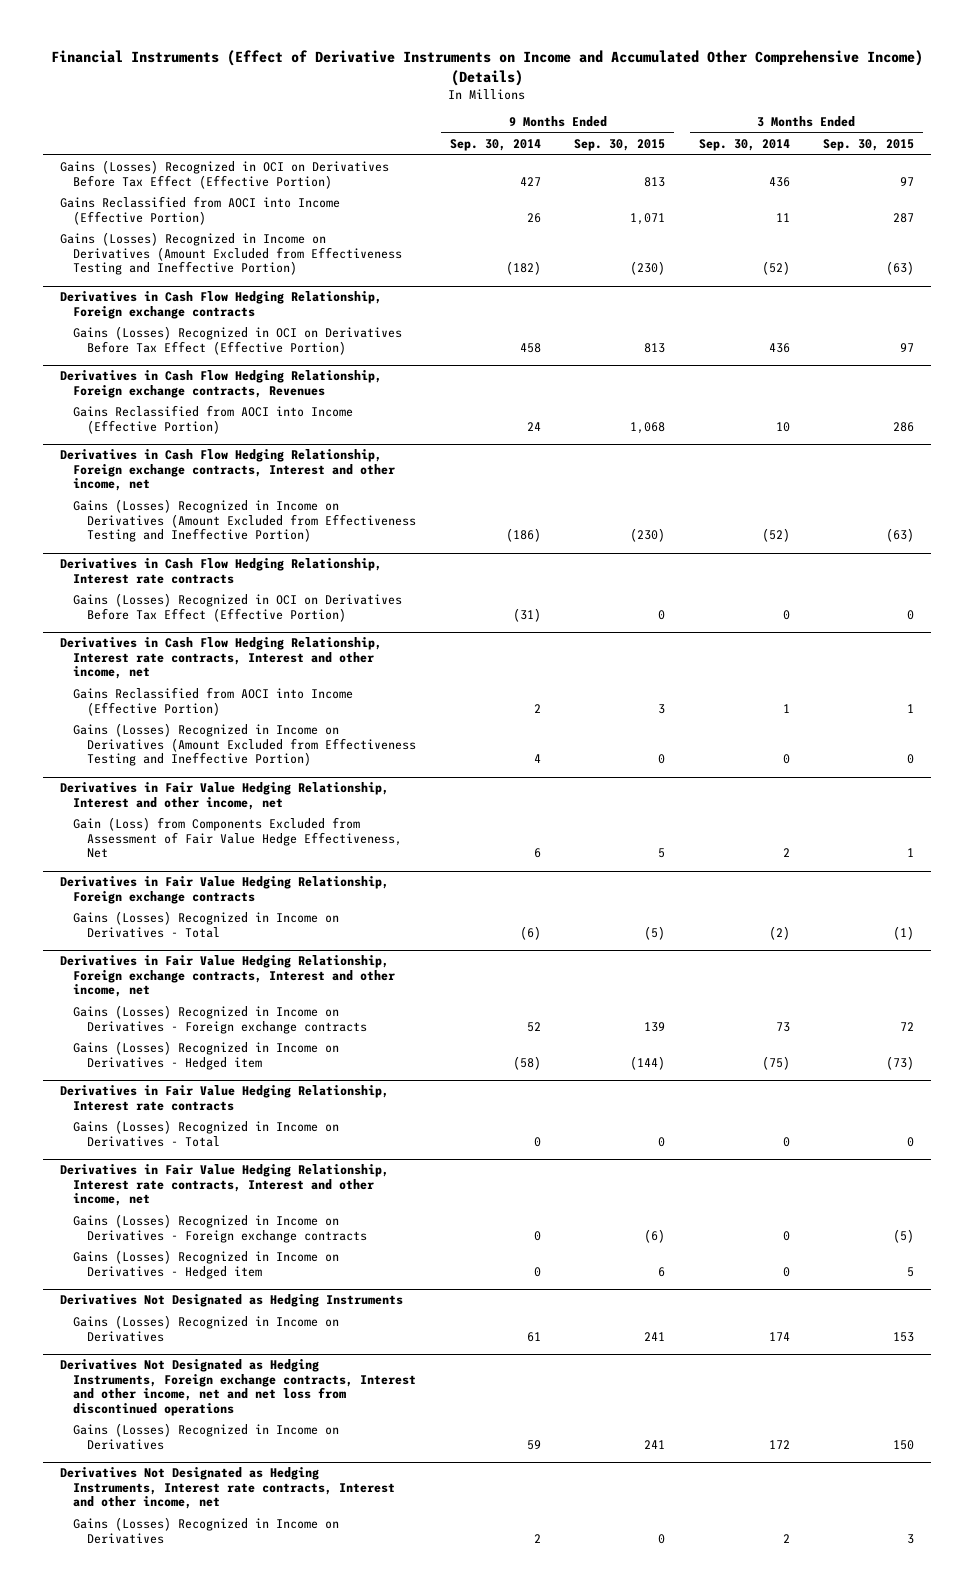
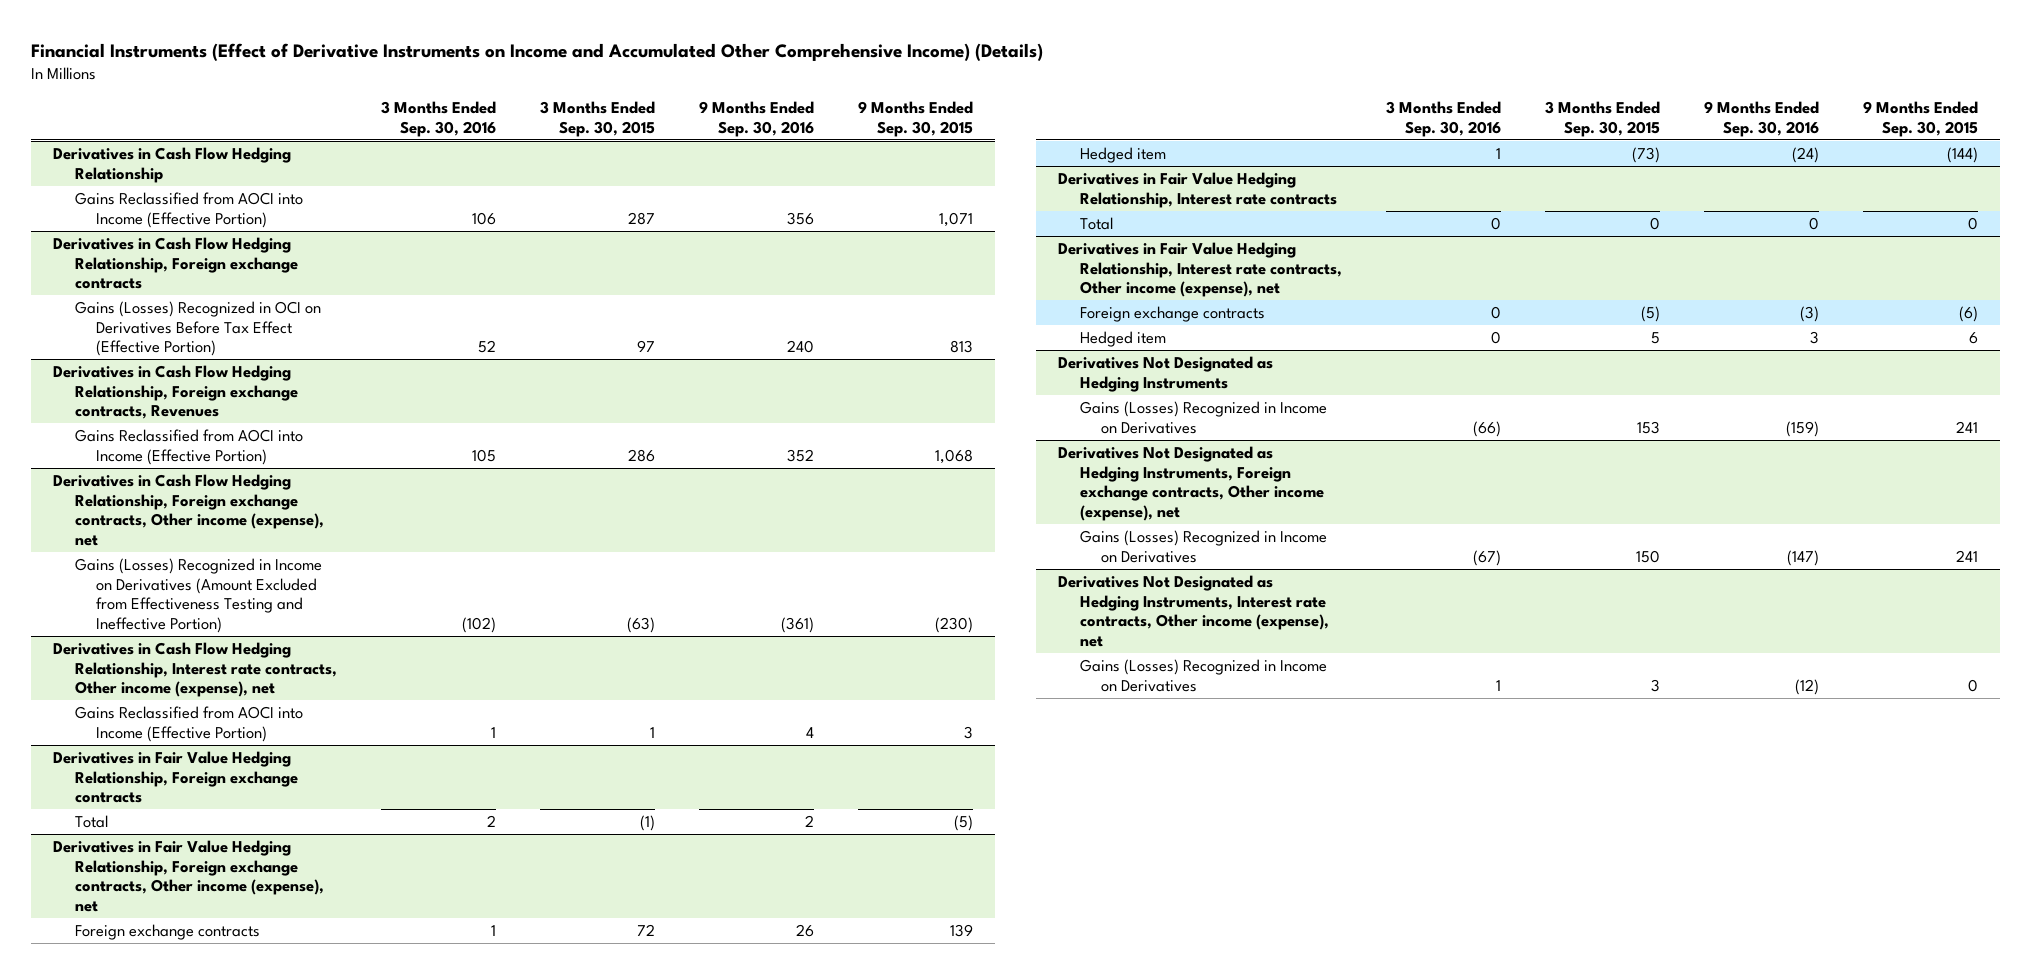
- | 9 Months Ended Sep. 30, 2014 | 9 Months Ended Sep. 30, 2015 | 3 Months Ended Sep. 30, 2014 | 3 Months Ended Sep. 30, 2015
+ | 3 Months Ended Sep. 30, 2016 | 3 Months Ended Sep. 30, 2015 | 9 Months Ended Sep. 30, 2016 | 9 Months Ended Sep. 30, 2015
- Gains (Losses) Recognized in OCI on Derivatives Before Tax Effect (Effective Portion) | 427 | 813 | 436 | 97
+ Derivatives in Cash Flow Hedging Relationship
- Gains (Losses) Recognized in Income on Derivatives (Amount Excluded from Effectiveness Testing and Ineffective Portion) | (182) | (230) | (52) | (63)
- Derivatives in Cash Flow Hedging Relationship, Foreign exchange contracts, Interest and other income, net
+ Derivatives in Cash Flow Hedging Relationship, Foreign exchange contracts, Other income (expense), net
- Derivatives in Cash Flow Hedging Relationship, Interest rate contracts
- Gains (Losses) Recognized in OCI on Derivatives Before Tax Effect (Effective Portion) | (31) | 0 | 0 | 0
- Derivatives in Cash Flow Hedging Relationship, Interest rate contracts, Interest and other income, net
+ Derivatives in Cash Flow Hedging Relationship, Interest rate contracts, Other income (expense), net
- Gains (Losses) Recognized in Income on Derivatives (Amount Excluded from Effectiveness Testing and Ineffective Portion) | 4 | 0 | 0 | 0
- Derivatives in Fair Value Hedging Relationship, Interest and other income, net
- Gain (Loss) from Components Excluded from Assessment of Fair Value Hedge Effectiveness, Net | 6 | 5 | 2 | 1
@ Derivatives in Fair Value Hedging Relationship, Foreign exchange contracts
- Gains (Losses) Recognized in Income on Derivatives - Total | (6) | (5) | (2) | (1)
- Derivatives in Fair Value Hedging Relationship, Foreign exchange contracts, Interest and other income, net
- Gains (Losses) Recognized in Income on Derivatives - Foreign exchange contracts | 52 | 139 | 73 | 72
- Gains (Losses) Recognized in Income on Derivatives - Hedged item | (58) | (144) | (75) | (73)
@ Derivatives in Fair Value Hedging Relationship, Foreign exchange contracts
+ Total | 2 | (1) | 2 | (5)
+ Derivatives in Fair Value Hedging Relationship, Foreign exchange contracts, Other income (expense), net
+ Foreign exchange contracts | 1 | 72 | 26 | 139
+ Hedged item | 1 | (73) | (24) | (144)
@ Derivatives in Fair Value Hedging Relationship, Interest rate contracts
- Gains (Losses) Recognized in Income on Derivatives - Total | 0 | 0 | 0 | 0
- Derivatives in Fair Value Hedging Relationship, Interest rate contracts, Interest and other income, net
- Gains (Losses) Recognized in Income on Derivatives - Foreign exchange contracts | 0 | (6) | 0 | (5)
- Gains (Losses) Recognized in Income on Derivatives - Hedged item | 0 | 6 | 0 | 5
@ Derivatives in Fair Value Hedging Relationship, Interest rate contracts
+ Total | 0 | 0 | 0 | 0
+ Derivatives in Fair Value Hedging Relationship, Interest rate contracts, Other income (expense), net
+ Foreign exchange contracts | 0 | (5) | (3) | (6)
+ Hedged item | 0 | 5 | 3 | 6
- Derivatives Not Designated as Hedging Instruments, Foreign exchange contracts, Interest and other income, net and net loss from discontinued operations
+ Derivatives Not Designated as Hedging Instruments, Foreign exchange contracts, Other income (expense), net
- Derivatives Not Designated as Hedging Instruments, Interest rate contracts, Interest and other income, net
+ Derivatives Not Designated as Hedging Instruments, Interest rate contracts, Other income (expense), net

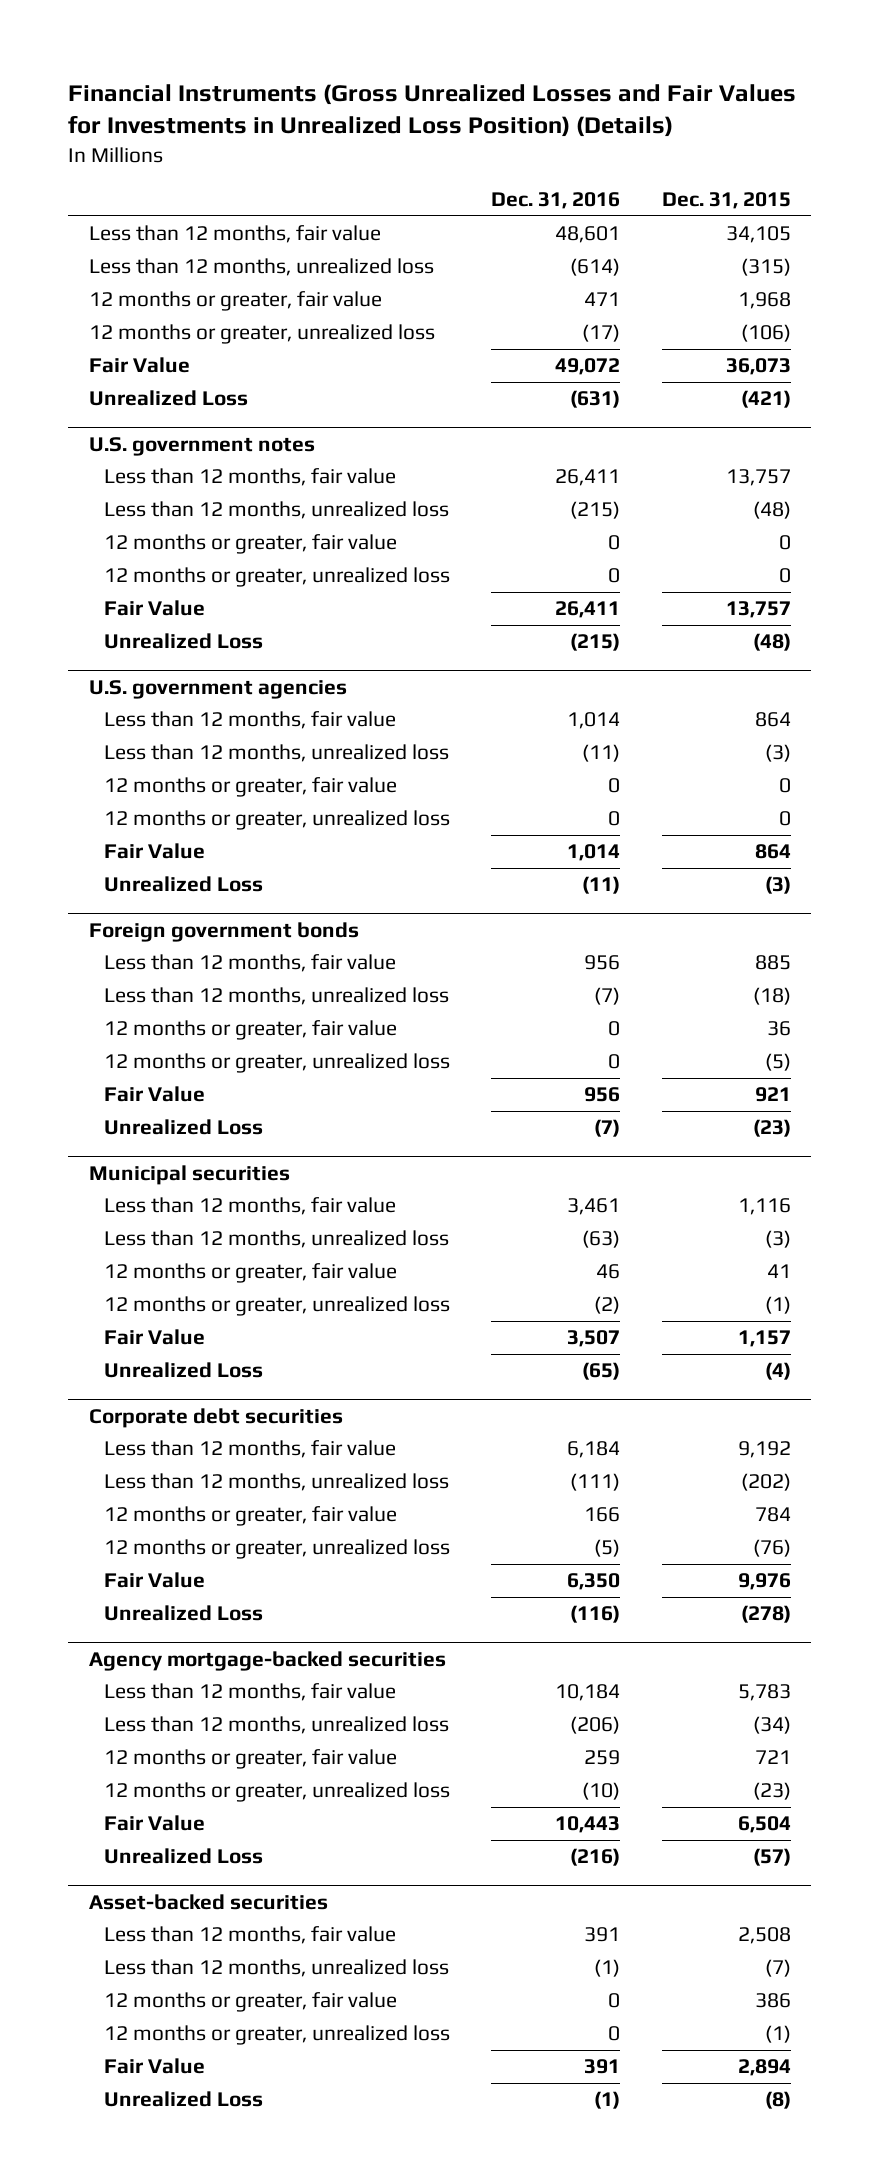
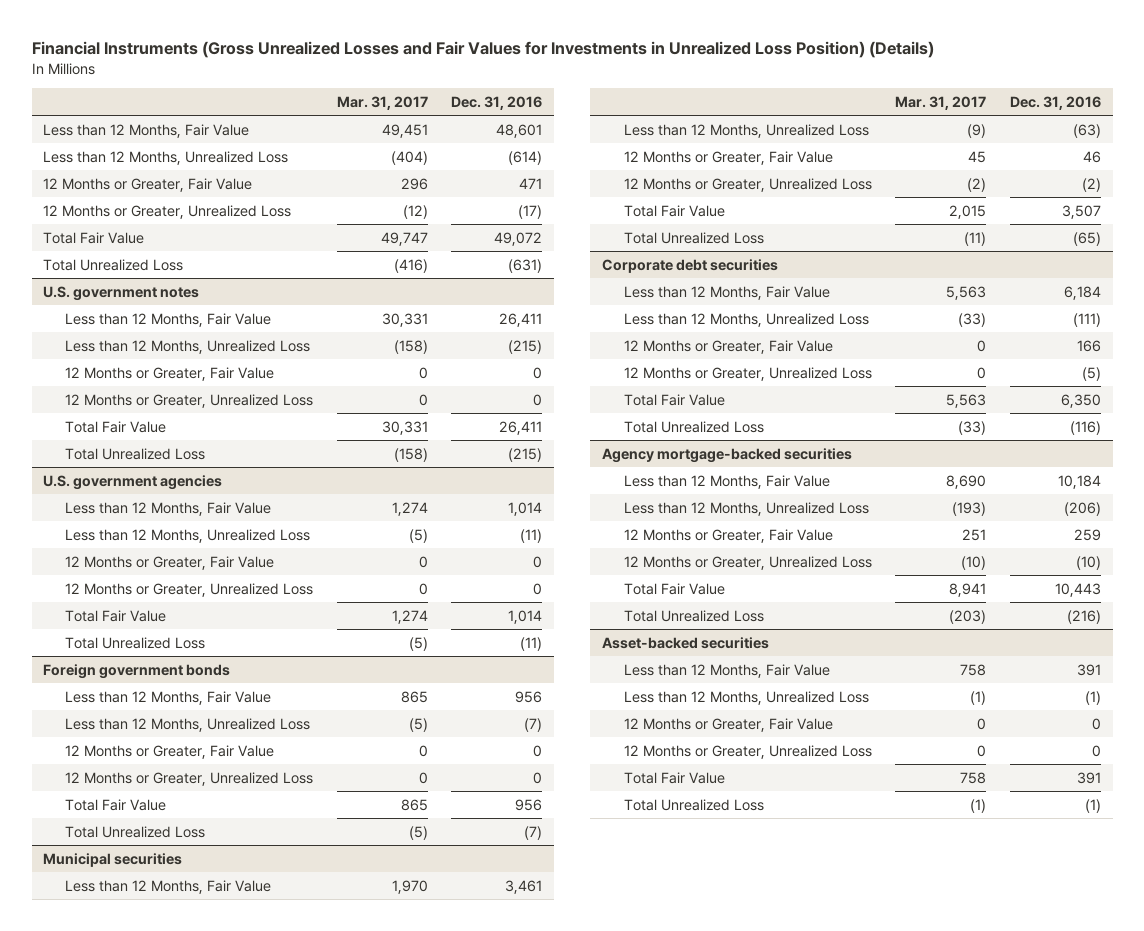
- | Dec. 31, 2016 | Dec. 31, 2015
+ | Mar. 31, 2017 | Dec. 31, 2016
- Less than 12 months, fair value | 48,601 | 34,105
- Less than 12 months, unrealized loss | (614) | (315)
- 12 months or greater, fair value | 471 | 1,968
- 12 months or greater, unrealized loss | (17) | (106)
- Fair Value | 49,072 | 36,073
- Unrealized Loss | (631) | (421)
+ Less than 12 Months, Fair Value | 49,451 | 48,601
+ Less than 12 Months, Unrealized Loss | (404) | (614)
+ 12 Months or Greater, Fair Value | 296 | 471
+ 12 Months or Greater, Unrealized Loss | (12) | (17)
+ Total Fair Value | 49,747 | 49,072
+ Total Unrealized Loss | (416) | (631)
@ U.S. government notes
- Less than 12 months, fair value | 26,411 | 13,757
- Less than 12 months, unrealized loss | (215) | (48)
- 12 months or greater, fair value | 0 | 0
- 12 months or greater, unrealized loss | 0 | 0
- Fair Value | 26,411 | 13,757
- Unrealized Loss | (215) | (48)
+ Less than 12 Months, Fair Value | 30,331 | 26,411
+ Less than 12 Months, Unrealized Loss | (158) | (215)
+ 12 Months or Greater, Fair Value | 0 | 0
+ 12 Months or Greater, Unrealized Loss | 0 | 0
+ Total Fair Value | 30,331 | 26,411
+ Total Unrealized Loss | (158) | (215)
@ U.S. government agencies
- Less than 12 months, fair value | 1,014 | 864
- Less than 12 months, unrealized loss | (11) | (3)
- 12 months or greater, fair value | 0 | 0
- 12 months or greater, unrealized loss | 0 | 0
- Fair Value | 1,014 | 864
- Unrealized Loss | (11) | (3)
+ Less than 12 Months, Fair Value | 1,274 | 1,014
+ Less than 12 Months, Unrealized Loss | (5) | (11)
+ 12 Months or Greater, Fair Value | 0 | 0
+ 12 Months or Greater, Unrealized Loss | 0 | 0
+ Total Fair Value | 1,274 | 1,014
+ Total Unrealized Loss | (5) | (11)
@ Foreign government bonds
- Less than 12 months, fair value | 956 | 885
- Less than 12 months, unrealized loss | (7) | (18)
- 12 months or greater, fair value | 0 | 36
- 12 months or greater, unrealized loss | 0 | (5)
- Fair Value | 956 | 921
- Unrealized Loss | (7) | (23)
+ Less than 12 Months, Fair Value | 865 | 956
+ Less than 12 Months, Unrealized Loss | (5) | (7)
+ 12 Months or Greater, Fair Value | 0 | 0
+ 12 Months or Greater, Unrealized Loss | 0 | 0
+ Total Fair Value | 865 | 956
+ Total Unrealized Loss | (5) | (7)
@ Municipal securities
- Less than 12 months, fair value | 3,461 | 1,116
- Less than 12 months, unrealized loss | (63) | (3)
- 12 months or greater, fair value | 46 | 41
- 12 months or greater, unrealized loss | (2) | (1)
- Fair Value | 3,507 | 1,157
- Unrealized Loss | (65) | (4)
+ Less than 12 Months, Fair Value | 1,970 | 3,461
+ Less than 12 Months, Unrealized Loss | (9) | (63)
+ 12 Months or Greater, Fair Value | 45 | 46
+ 12 Months or Greater, Unrealized Loss | (2) | (2)
+ Total Fair Value | 2,015 | 3,507
+ Total Unrealized Loss | (11) | (65)
@ Corporate debt securities
- Less than 12 months, fair value | 6,184 | 9,192
- Less than 12 months, unrealized loss | (111) | (202)
- 12 months or greater, fair value | 166 | 784
- 12 months or greater, unrealized loss | (5) | (76)
- Fair Value | 6,350 | 9,976
- Unrealized Loss | (116) | (278)
+ Less than 12 Months, Fair Value | 5,563 | 6,184
+ Less than 12 Months, Unrealized Loss | (33) | (111)
+ 12 Months or Greater, Fair Value | 0 | 166
+ 12 Months or Greater, Unrealized Loss | 0 | (5)
+ Total Fair Value | 5,563 | 6,350
+ Total Unrealized Loss | (33) | (116)
@ Agency mortgage-backed securities
- Less than 12 months, fair value | 10,184 | 5,783
- Less than 12 months, unrealized loss | (206) | (34)
- 12 months or greater, fair value | 259 | 721
- 12 months or greater, unrealized loss | (10) | (23)
- Fair Value | 10,443 | 6,504
- Unrealized Loss | (216) | (57)
+ Less than 12 Months, Fair Value | 8,690 | 10,184
+ Less than 12 Months, Unrealized Loss | (193) | (206)
+ 12 Months or Greater, Fair Value | 251 | 259
+ 12 Months or Greater, Unrealized Loss | (10) | (10)
+ Total Fair Value | 8,941 | 10,443
+ Total Unrealized Loss | (203) | (216)
@ Asset-backed securities
- Less than 12 months, fair value | 391 | 2,508
- Less than 12 months, unrealized loss | (1) | (7)
- 12 months or greater, fair value | 0 | 386
- 12 months or greater, unrealized loss | 0 | (1)
- Fair Value | 391 | 2,894
- Unrealized Loss | (1) | (8)
+ Less than 12 Months, Fair Value | 758 | 391
+ Less than 12 Months, Unrealized Loss | (1) | (1)
+ 12 Months or Greater, Fair Value | 0 | 0
+ 12 Months or Greater, Unrealized Loss | 0 | 0
+ Total Fair Value | 758 | 391
+ Total Unrealized Loss | (1) | (1)

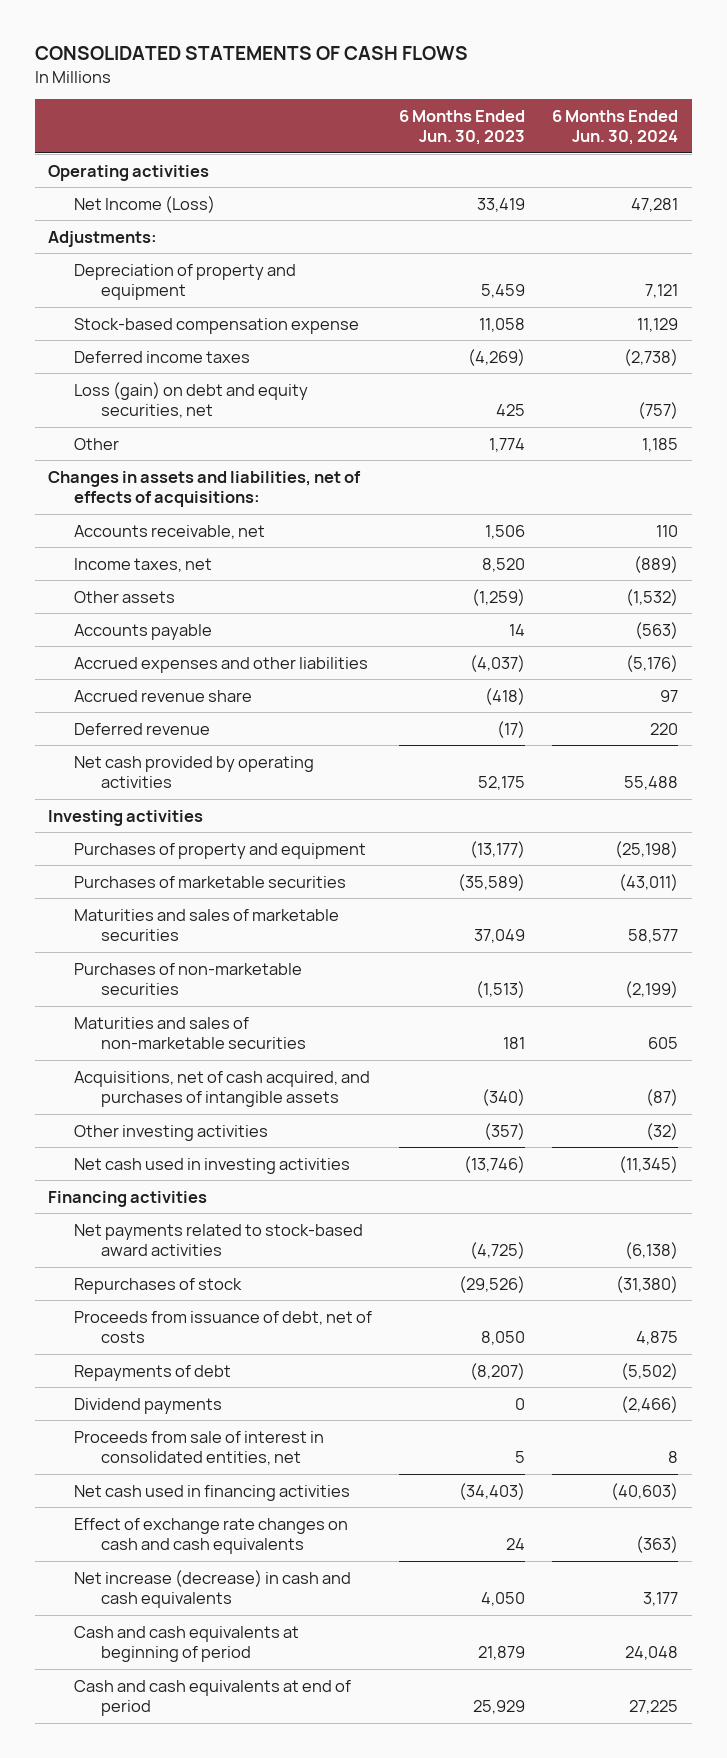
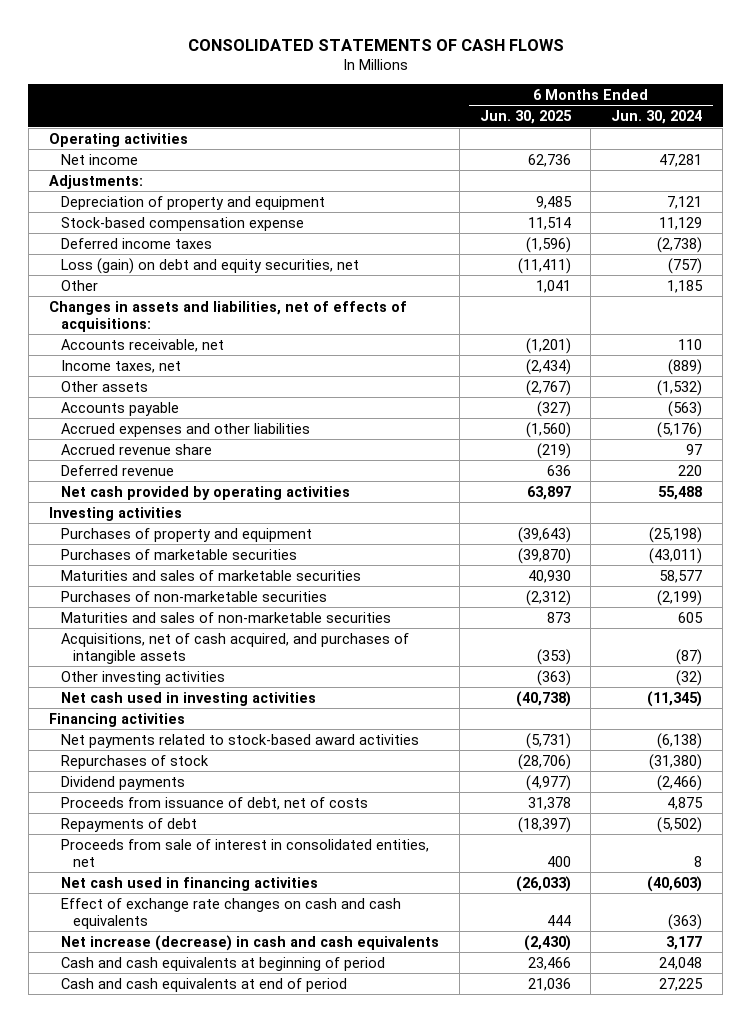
- | 6 Months Ended Jun. 30, 2023 | 6 Months Ended Jun. 30, 2024
+ | 6 Months Ended Jun. 30, 2025 | 6 Months Ended Jun. 30, 2024
- Net Income (Loss) | 33,419 | 47,281
+ Net income | 62,736 | 47,281
moved up: Dividend payments | (4,977) | (2,466)

